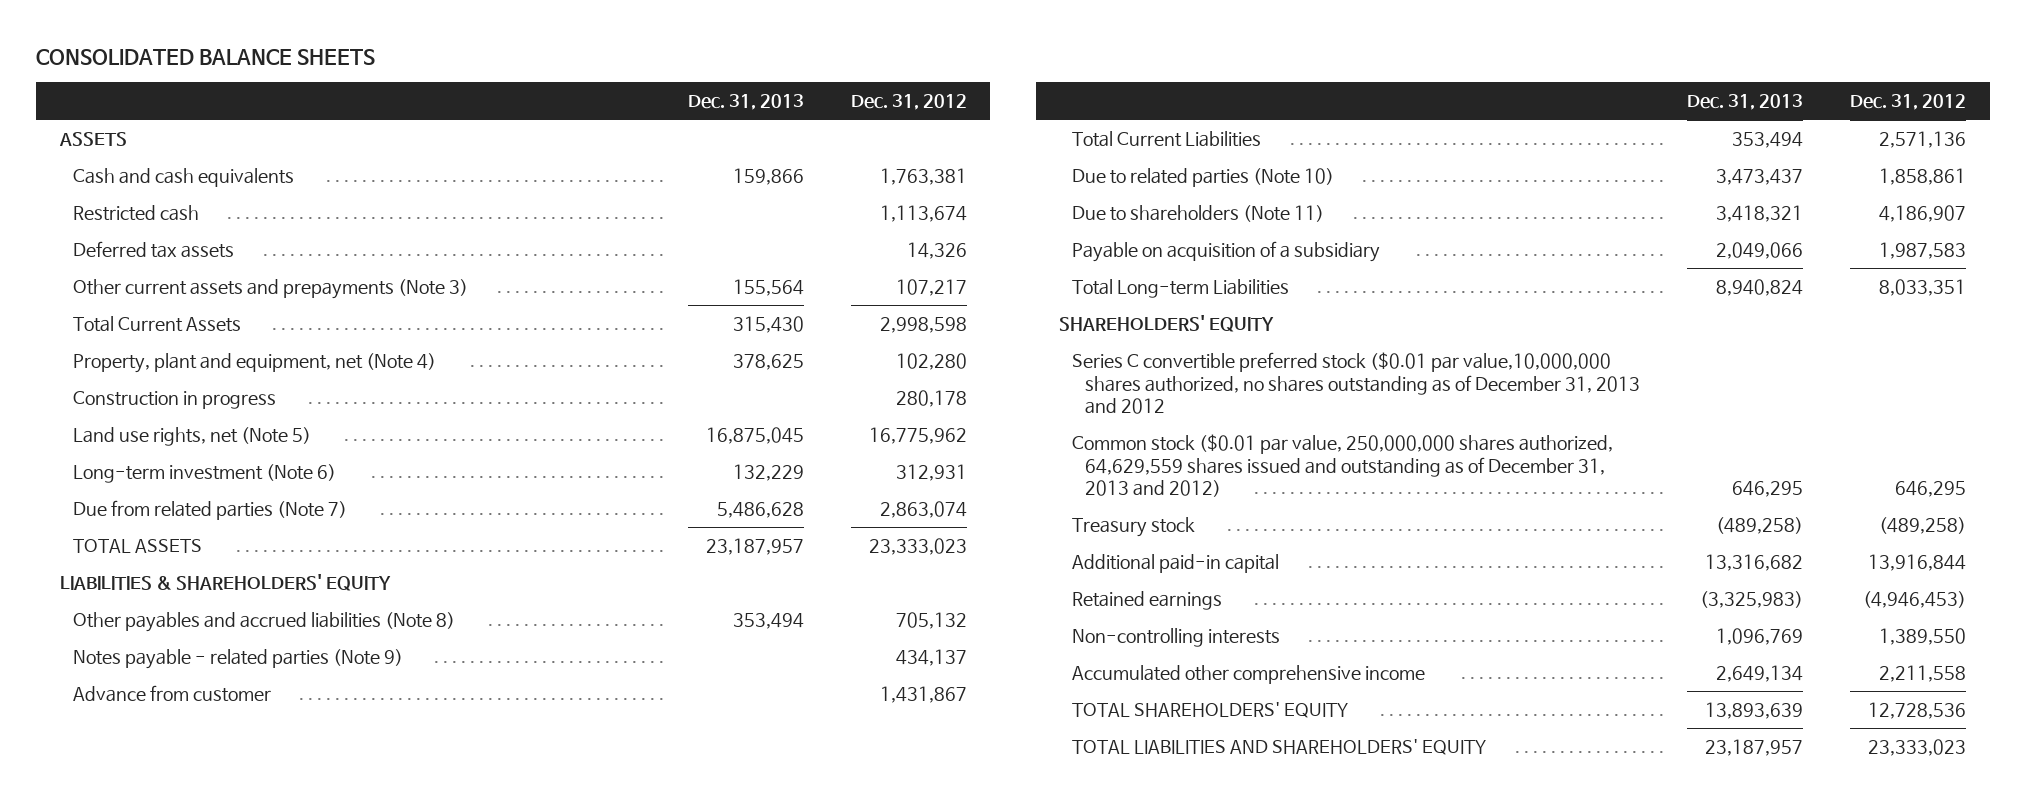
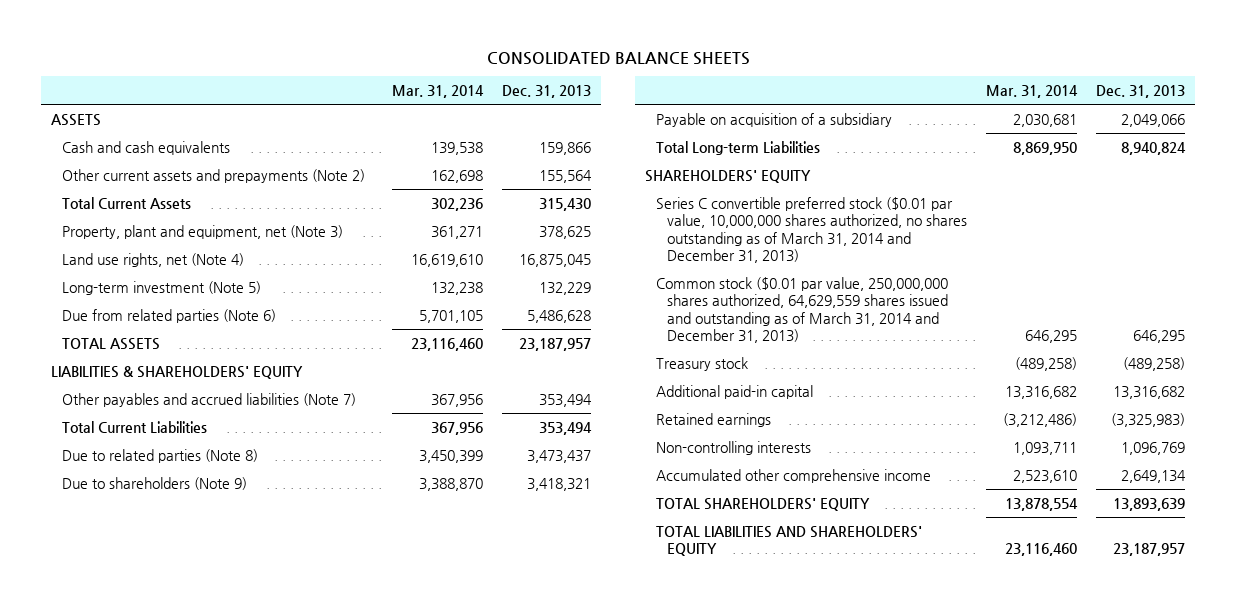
- | Dec. 31, 2013 | Dec. 31, 2012
+ | Mar. 31, 2014 | Dec. 31, 2013
- Restricted cash | | 1,113,674
- Deferred tax assets | | 14,326
- Other current assets and prepayments (Note 3) | 155,564 | 107,217
+ Other current assets and prepayments (Note 2) | 162,698 | 155,564
- Property, plant and equipment, net (Note 4) | 378,625 | 102,280
- Construction in progress | | 280,178
- Land use rights, net (Note 5) | 16,875,045 | 16,775,962
- Long-term investment (Note 6) | 132,229 | 312,931
- Due from related parties (Note 7) | 5,486,628 | 2,863,074
+ Property, plant and equipment, net (Note 3) | 361,271 | 378,625
+ Land use rights, net (Note 4) | 16,619,610 | 16,875,045
+ Long-term investment (Note 5) | 132,238 | 132,229
+ Due from related parties (Note 6) | 5,701,105 | 5,486,628
- Other payables and accrued liabilities (Note 8) | 353,494 | 705,132
- Notes payable - related parties (Note 9) | | 434,137
- Advance from customer | | 1,431,867
+ Other payables and accrued liabilities (Note 7) | 367,956 | 353,494
- Due to related parties (Note 10) | 3,473,437 | 1,858,861
- Due to shareholders (Note 11) | 3,418,321 | 4,186,907
+ Due to related parties (Note 8) | 3,450,399 | 3,473,437
+ Due to shareholders (Note 9) | 3,388,870 | 3,418,321
- Series C convertible preferred stock ($0.01 par value,10,000,000 shares authorized, no shares outstanding as of December 31, 2013 and 2012
- Common stock ($0.01 par value, 250,000,000 shares authorized, 64,629,559 shares issued and outstanding as of December 31, 2013 and 2012) | 646,295 | 646,295
+ Series C convertible preferred stock ($0.01 par value, 10,000,000 shares authorized, no shares outstanding as of March 31, 2014 and December 31, 2013)
+ Common stock ($0.01 par value, 250,000,000 shares authorized, 64,629,559 shares issued and outstanding as of March 31, 2014 and December 31, 2013) | 646,295 | 646,295

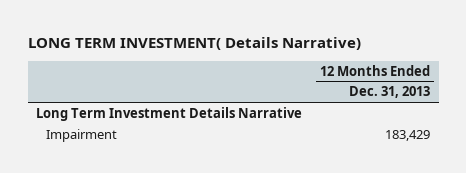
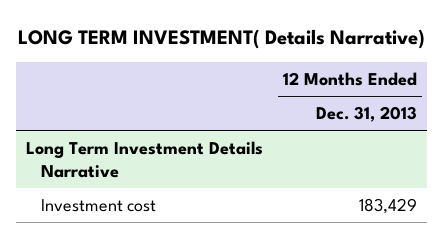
- Impairment | 183,429
+ Investment cost | 183,429

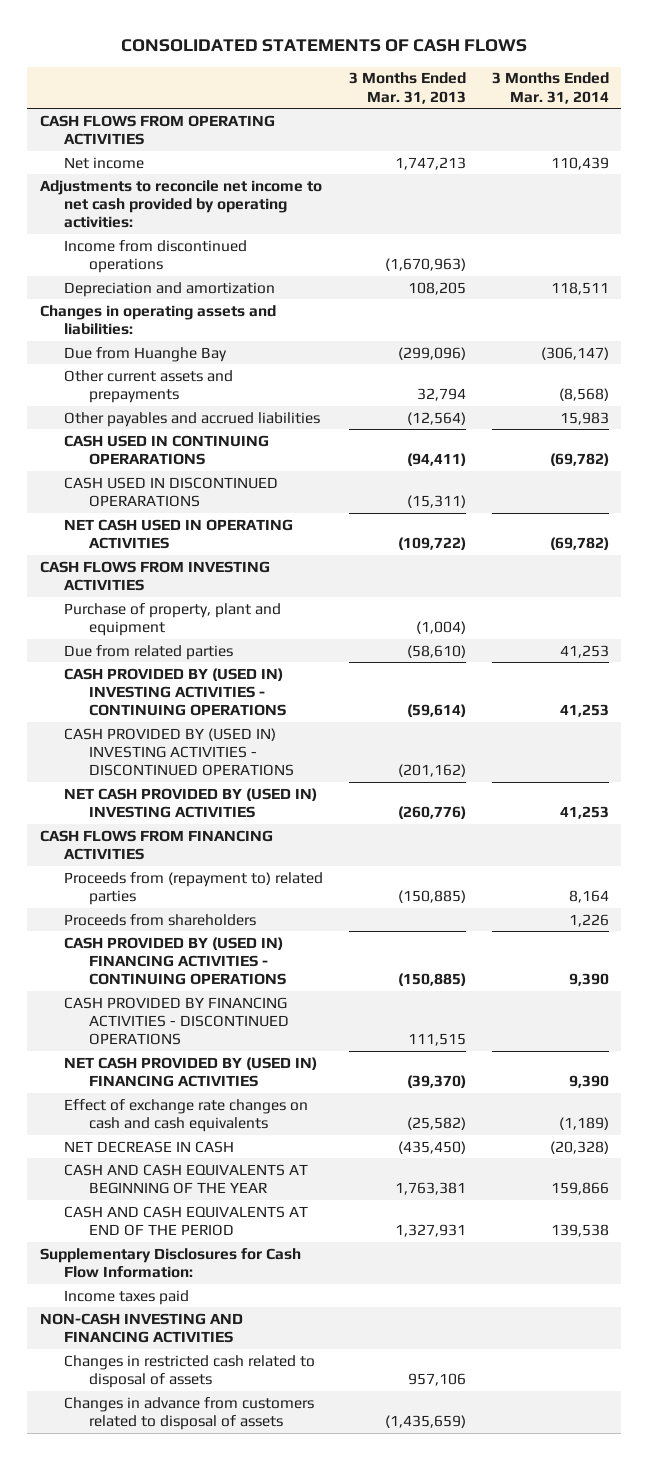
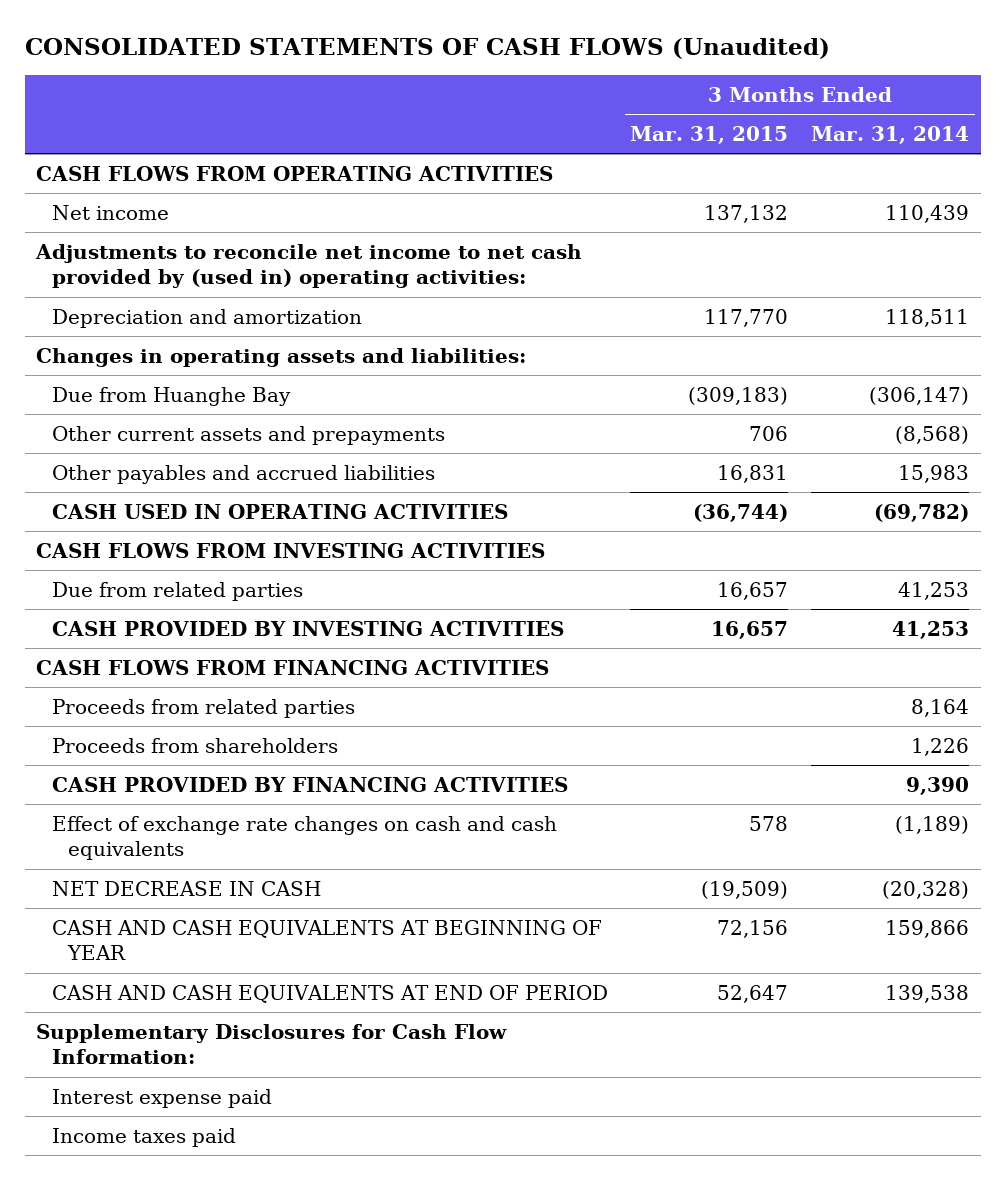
- CONSOLIDATED STATEMENTS OF CASH FLOWS
+ CONSOLIDATED STATEMENTS OF CASH FLOWS (Unaudited)
- | 3 Months Ended Mar. 31, 2013 | 3 Months Ended Mar. 31, 2014
+ | 3 Months Ended Mar. 31, 2015 | 3 Months Ended Mar. 31, 2014
- Adjustments to reconcile net income to net cash provided by operating activities:
- Income from discontinued operations | (1,670,963) |
+ Adjustments to reconcile net income to net cash provided by (used in) operating activities:
- CASH USED IN CONTINUING OPERARATIONS | (94,411) | (69,782)
- CASH USED IN DISCONTINUED OPERARATIONS | (15,311) |
- NET CASH USED IN OPERATING ACTIVITIES | (109,722) | (69,782)
+ CASH USED IN OPERATING ACTIVITIES | (36,744) | (69,782)
- Purchase of property, plant and equipment | (1,004) |
- CASH PROVIDED BY (USED IN) INVESTING ACTIVITIES - CONTINUING OPERATIONS | (59,614) | 41,253
- CASH PROVIDED BY (USED IN) INVESTING ACTIVITIES - DISCONTINUED OPERATIONS | (201,162) |
- NET CASH PROVIDED BY (USED IN) INVESTING ACTIVITIES | (260,776) | 41,253
+ CASH PROVIDED BY INVESTING ACTIVITIES | 16,657 | 41,253
- Proceeds from (repayment to) related parties | (150,885) | 8,164
+ Proceeds from related parties | | 8,164
- CASH PROVIDED BY (USED IN) FINANCING ACTIVITIES - CONTINUING OPERATIONS | (150,885) | 9,390
- CASH PROVIDED BY FINANCING ACTIVITIES - DISCONTINUED OPERATIONS | 111,515 |
- NET CASH PROVIDED BY (USED IN) FINANCING ACTIVITIES | (39,370) | 9,390
+ CASH PROVIDED BY FINANCING ACTIVITIES | | 9,390
- CASH AND CASH EQUIVALENTS AT BEGINNING OF THE YEAR | 1,763,381 | 159,866
- CASH AND CASH EQUIVALENTS AT END OF THE PERIOD | 1,327,931 | 139,538
+ CASH AND CASH EQUIVALENTS AT BEGINNING OF YEAR | 72,156 | 159,866
+ CASH AND CASH EQUIVALENTS AT END OF PERIOD | 52,647 | 139,538
+ Interest expense paid
- NON-CASH INVESTING AND FINANCING ACTIVITIES
- Changes in restricted cash related to disposal of assets | 957,106 |
- Changes in advance from customers related to disposal of assets | (1,435,659) |

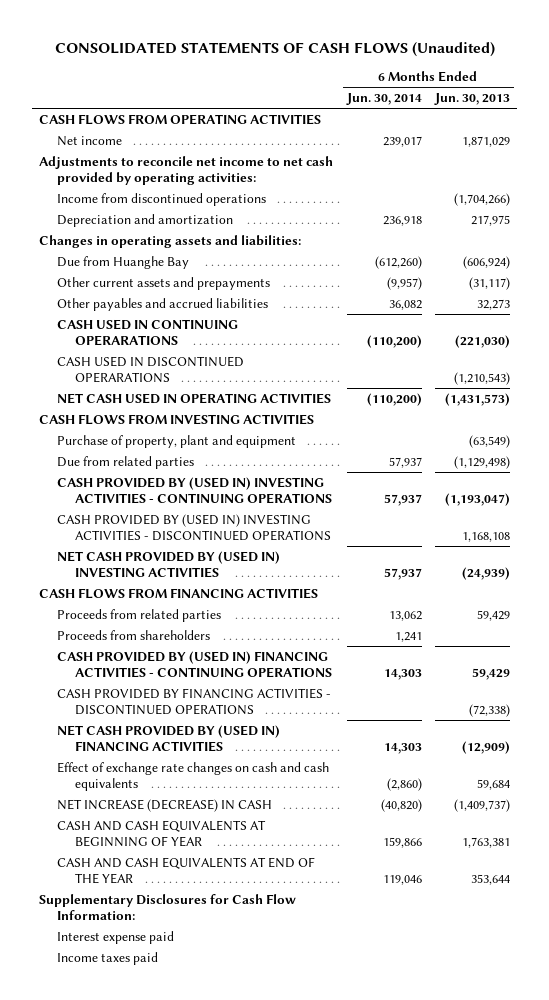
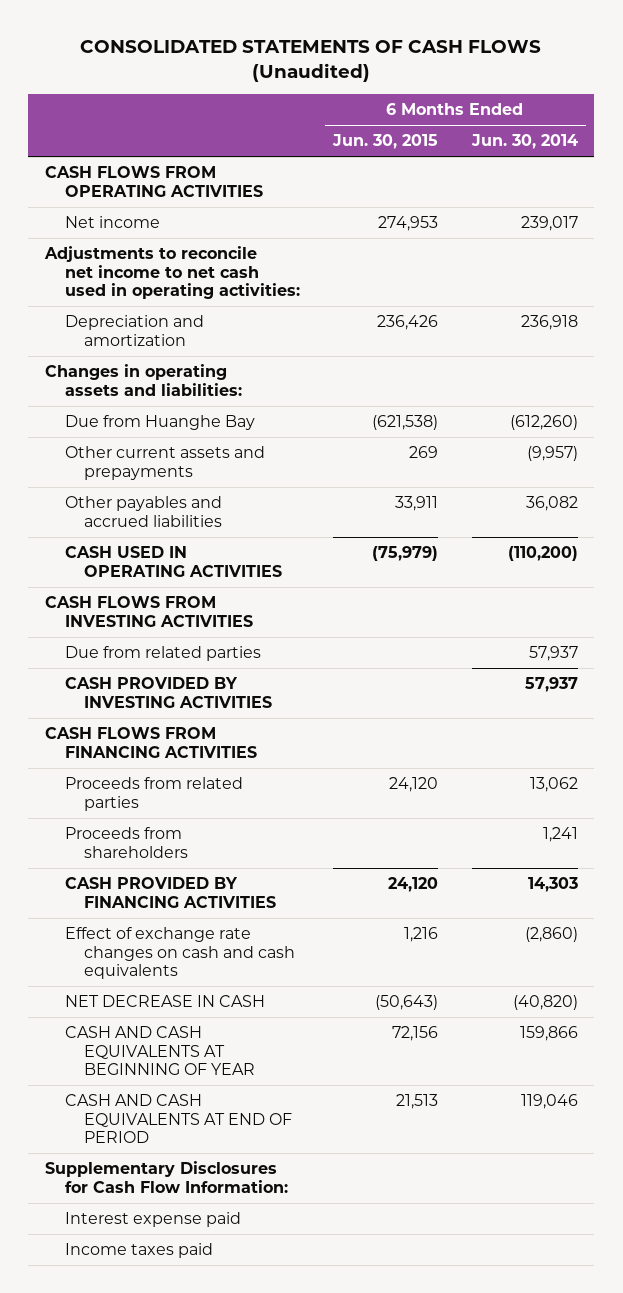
- | 6 Months Ended Jun. 30, 2014 | 6 Months Ended Jun. 30, 2013
+ | 6 Months Ended Jun. 30, 2015 | 6 Months Ended Jun. 30, 2014
- Adjustments to reconcile net income to net cash provided by operating activities:
- Income from discontinued operations | | (1,704,266)
+ Adjustments to reconcile net income to net cash used in operating activities:
- CASH USED IN CONTINUING OPERARATIONS | (110,200) | (221,030)
- CASH USED IN DISCONTINUED OPERARATIONS | | (1,210,543)
- NET CASH USED IN OPERATING ACTIVITIES | (110,200) | (1,431,573)
+ CASH USED IN OPERATING ACTIVITIES | (75,979) | (110,200)
- Purchase of property, plant and equipment | | (63,549)
- CASH PROVIDED BY (USED IN) INVESTING ACTIVITIES - CONTINUING OPERATIONS | 57,937 | (1,193,047)
- CASH PROVIDED BY (USED IN) INVESTING ACTIVITIES - DISCONTINUED OPERATIONS | | 1,168,108
- NET CASH PROVIDED BY (USED IN) INVESTING ACTIVITIES | 57,937 | (24,939)
+ CASH PROVIDED BY INVESTING ACTIVITIES | | 57,937
- CASH PROVIDED BY (USED IN) FINANCING ACTIVITIES - CONTINUING OPERATIONS | 14,303 | 59,429
- CASH PROVIDED BY FINANCING ACTIVITIES - DISCONTINUED OPERATIONS | | (72,338)
- NET CASH PROVIDED BY (USED IN) FINANCING ACTIVITIES | 14,303 | (12,909)
+ CASH PROVIDED BY FINANCING ACTIVITIES | 24,120 | 14,303
- NET INCREASE (DECREASE) IN CASH | (40,820) | (1,409,737)
+ NET DECREASE IN CASH | (50,643) | (40,820)
- CASH AND CASH EQUIVALENTS AT END OF THE YEAR | 119,046 | 353,644
+ CASH AND CASH EQUIVALENTS AT END OF PERIOD | 21,513 | 119,046

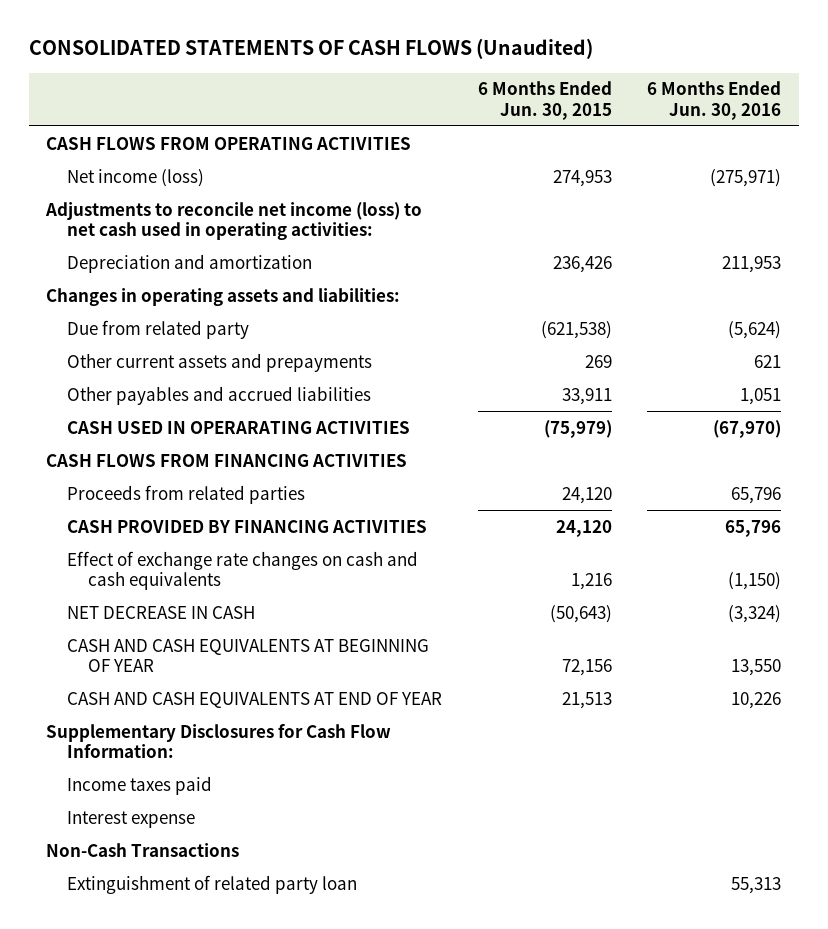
- | 6 Months Ended Jun. 30, 2015 | 6 Months Ended Jun. 30, 2014
+ | 6 Months Ended Jun. 30, 2015 | 6 Months Ended Jun. 30, 2016
- Net income | 274,953 | 239,017
- Adjustments to reconcile net income to net cash used in operating activities:
+ Net income (loss) | 274,953 | (275,971)
+ Adjustments to reconcile net income (loss) to net cash used in operating activities:
- Due from Huanghe Bay | (621,538) | (612,260)
+ Due from related party | (621,538) | (5,624)
- CASH USED IN OPERATING ACTIVITIES | (75,979) | (110,200)
- CASH FLOWS FROM INVESTING ACTIVITIES
- Due from related parties | | 57,937
- CASH PROVIDED BY INVESTING ACTIVITIES | | 57,937
+ CASH USED IN OPERARATING ACTIVITIES | (75,979) | (67,970)
- Proceeds from shareholders | | 1,241
- CASH AND CASH EQUIVALENTS AT END OF PERIOD | 21,513 | 119,046
+ CASH AND CASH EQUIVALENTS AT END OF YEAR | 21,513 | 10,226
- Interest expense paid
+ Interest expense
+ Non-Cash Transactions
+ Extinguishment of related party loan | | 55,313

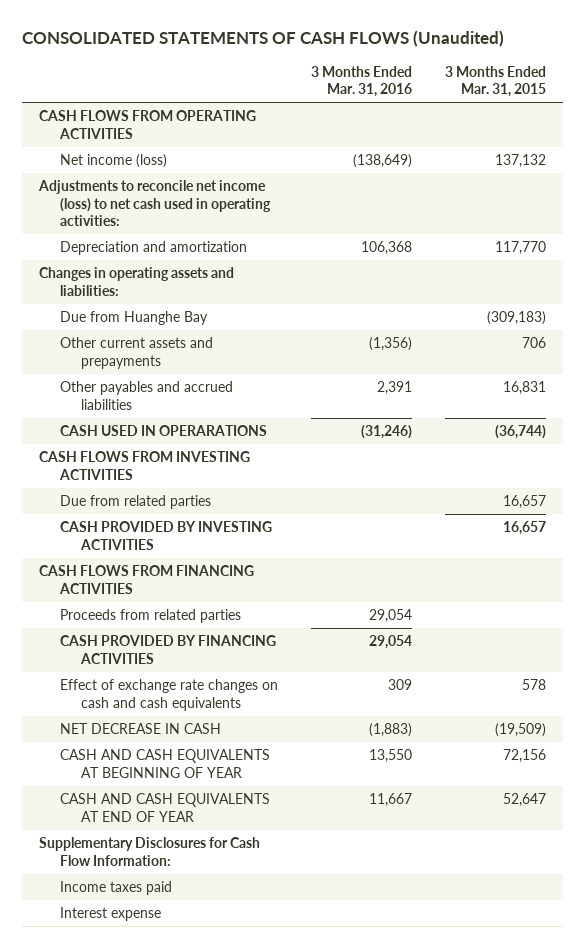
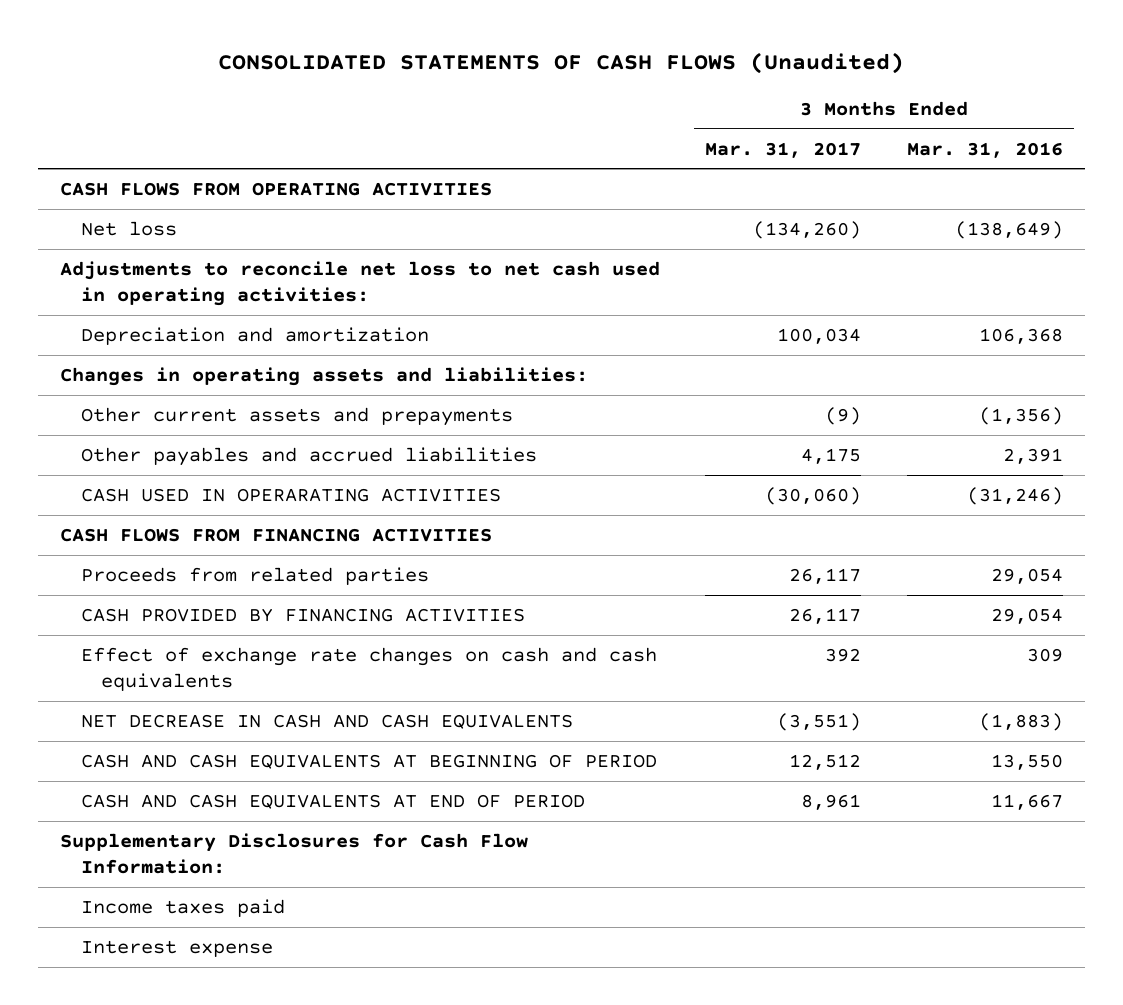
- | 3 Months Ended Mar. 31, 2016 | 3 Months Ended Mar. 31, 2015
+ | 3 Months Ended Mar. 31, 2017 | 3 Months Ended Mar. 31, 2016
- Net income (loss) | (138,649) | 137,132
- Adjustments to reconcile net income (loss) to net cash used in operating activities:
+ Net loss | (134,260) | (138,649)
+ Adjustments to reconcile net loss to net cash used in operating activities:
- Due from Huanghe Bay | | (309,183)
- CASH USED IN OPERARATIONS | (31,246) | (36,744)
- CASH FLOWS FROM INVESTING ACTIVITIES
- Due from related parties | | 16,657
- CASH PROVIDED BY INVESTING ACTIVITIES | | 16,657
+ CASH USED IN OPERARATING ACTIVITIES | (30,060) | (31,246)
- NET DECREASE IN CASH | (1,883) | (19,509)
- CASH AND CASH EQUIVALENTS AT BEGINNING OF YEAR | 13,550 | 72,156
- CASH AND CASH EQUIVALENTS AT END OF YEAR | 11,667 | 52,647
+ NET DECREASE IN CASH AND CASH EQUIVALENTS | (3,551) | (1,883)
+ CASH AND CASH EQUIVALENTS AT BEGINNING OF PERIOD | 12,512 | 13,550
+ CASH AND CASH EQUIVALENTS AT END OF PERIOD | 8,961 | 11,667

